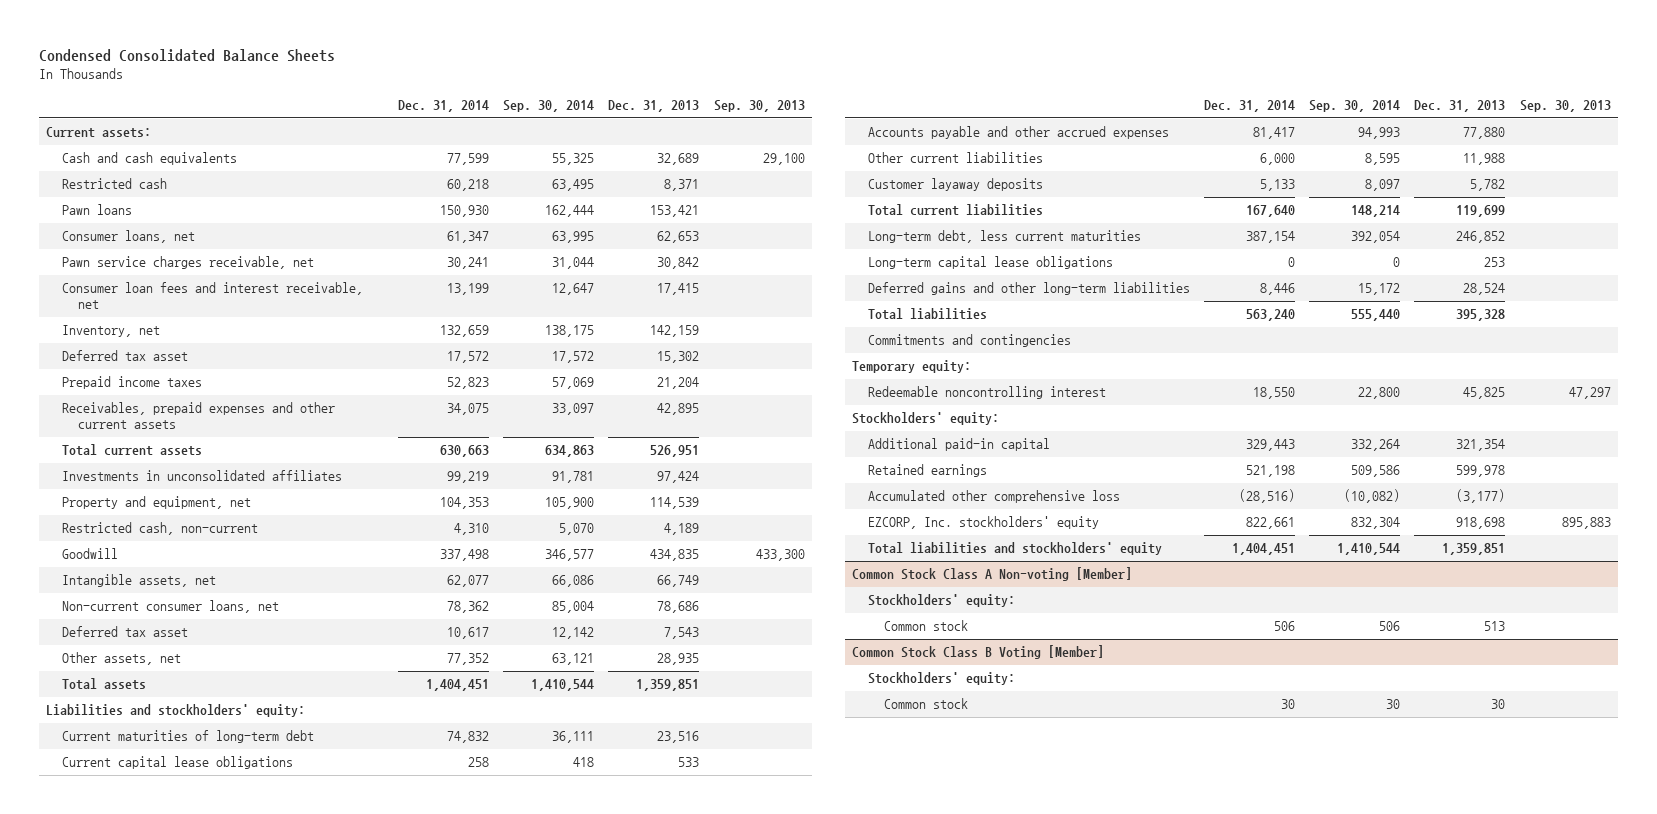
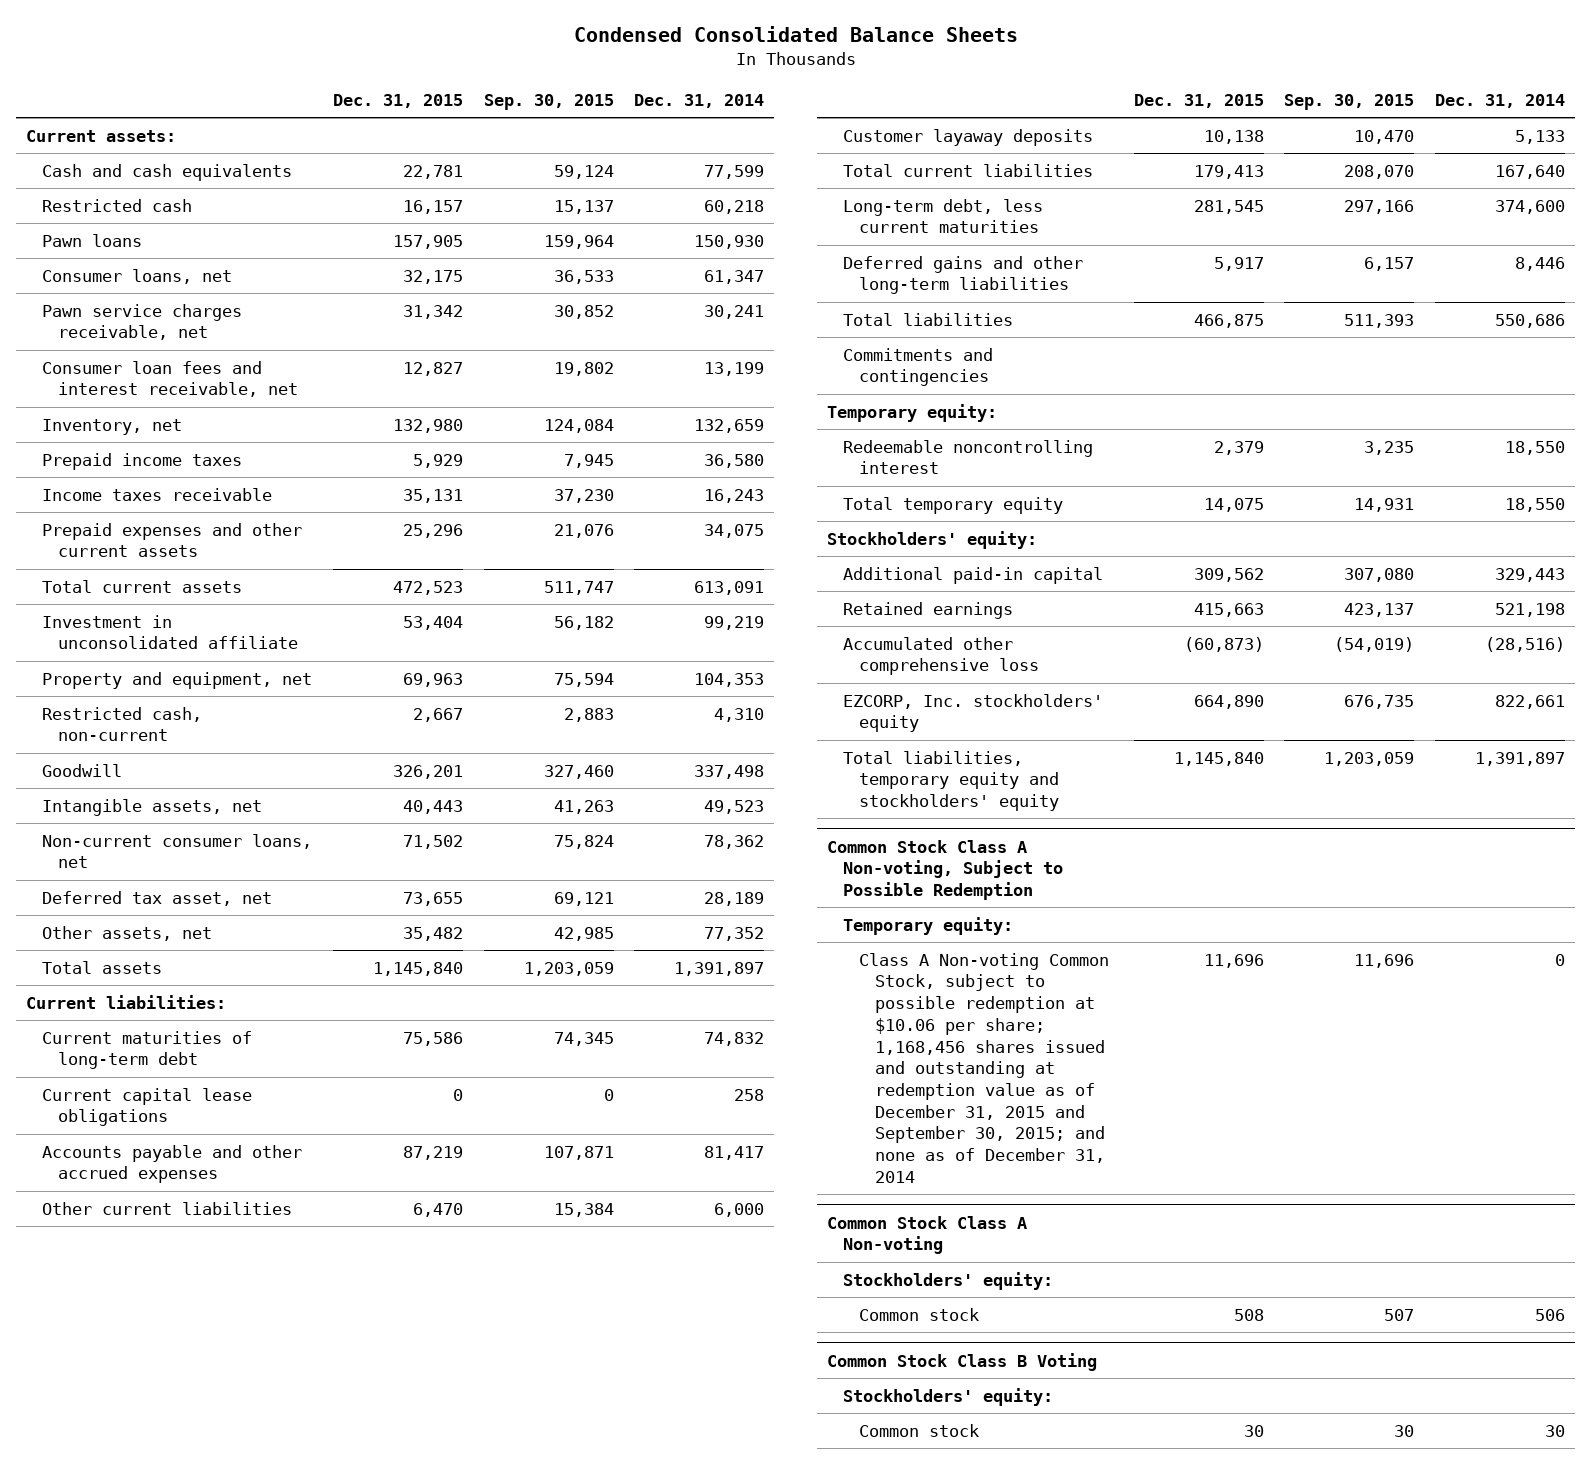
- | Dec. 31, 2014 | Sep. 30, 2014 | Dec. 31, 2013 | Sep. 30, 2013
+ | Dec. 31, 2015 | Sep. 30, 2015 | Dec. 31, 2014
- Deferred tax asset | 17,572 | 17,572 | 15,302 |
- Prepaid income taxes | 52,823 | 57,069 | 21,204 |
- Receivables, prepaid expenses and other current assets | 34,075 | 33,097 | 42,895 |
- Total current assets | 630,663 | 634,863 | 526,951 |
- Investments in unconsolidated affiliates | 99,219 | 91,781 | 97,424 |
+ Prepaid income taxes | 5,929 | 7,945 | 36,580
+ Income taxes receivable | 35,131 | 37,230 | 16,243
+ Prepaid expenses and other current assets | 25,296 | 21,076 | 34,075
+ Total current assets | 472,523 | 511,747 | 613,091
+ Investment in unconsolidated affiliate | 53,404 | 56,182 | 99,219
- Intangible assets, net | 62,077 | 66,086 | 66,749 |
+ Intangible assets, net | 40,443 | 41,263 | 49,523
- Deferred tax asset | 10,617 | 12,142 | 7,543 |
+ Deferred tax asset, net | 73,655 | 69,121 | 28,189
- Total assets | 1,404,451 | 1,410,544 | 1,359,851 |
- Liabilities and stockholders' equity:
+ Total assets | 1,145,840 | 1,203,059 | 1,391,897
+ Current liabilities:
- Long-term debt, less current maturities | 387,154 | 392,054 | 246,852 |
- Long-term capital lease obligations | 0 | 0 | 253 |
+ Long-term debt, less current maturities | 281,545 | 297,166 | 374,600
- Total liabilities | 563,240 | 555,440 | 395,328 |
+ Total liabilities | 466,875 | 511,393 | 550,686
+ Total temporary equity | 14,075 | 14,931 | 18,550
- Total liabilities and stockholders' equity | 1,404,451 | 1,410,544 | 1,359,851 |
- Common Stock Class A Non-voting [Member]
+ Total liabilities, temporary equity and stockholders' equity | 1,145,840 | 1,203,059 | 1,391,897
+ Common Stock Class A Non-voting, Subject to Possible Redemption
+ Temporary equity:
+ Class A Non-voting Common Stock, subject to possible redemption at $10.06 per share; 1,168,456 shares issued and outstanding at redemption value as of December 31, 2015 and September 30, 2015; and none as of December 31, 2014 | 11,696 | 11,696 | 0
+ Common Stock Class A Non-voting
- Common Stock Class B Voting [Member]
+ Common Stock Class B Voting

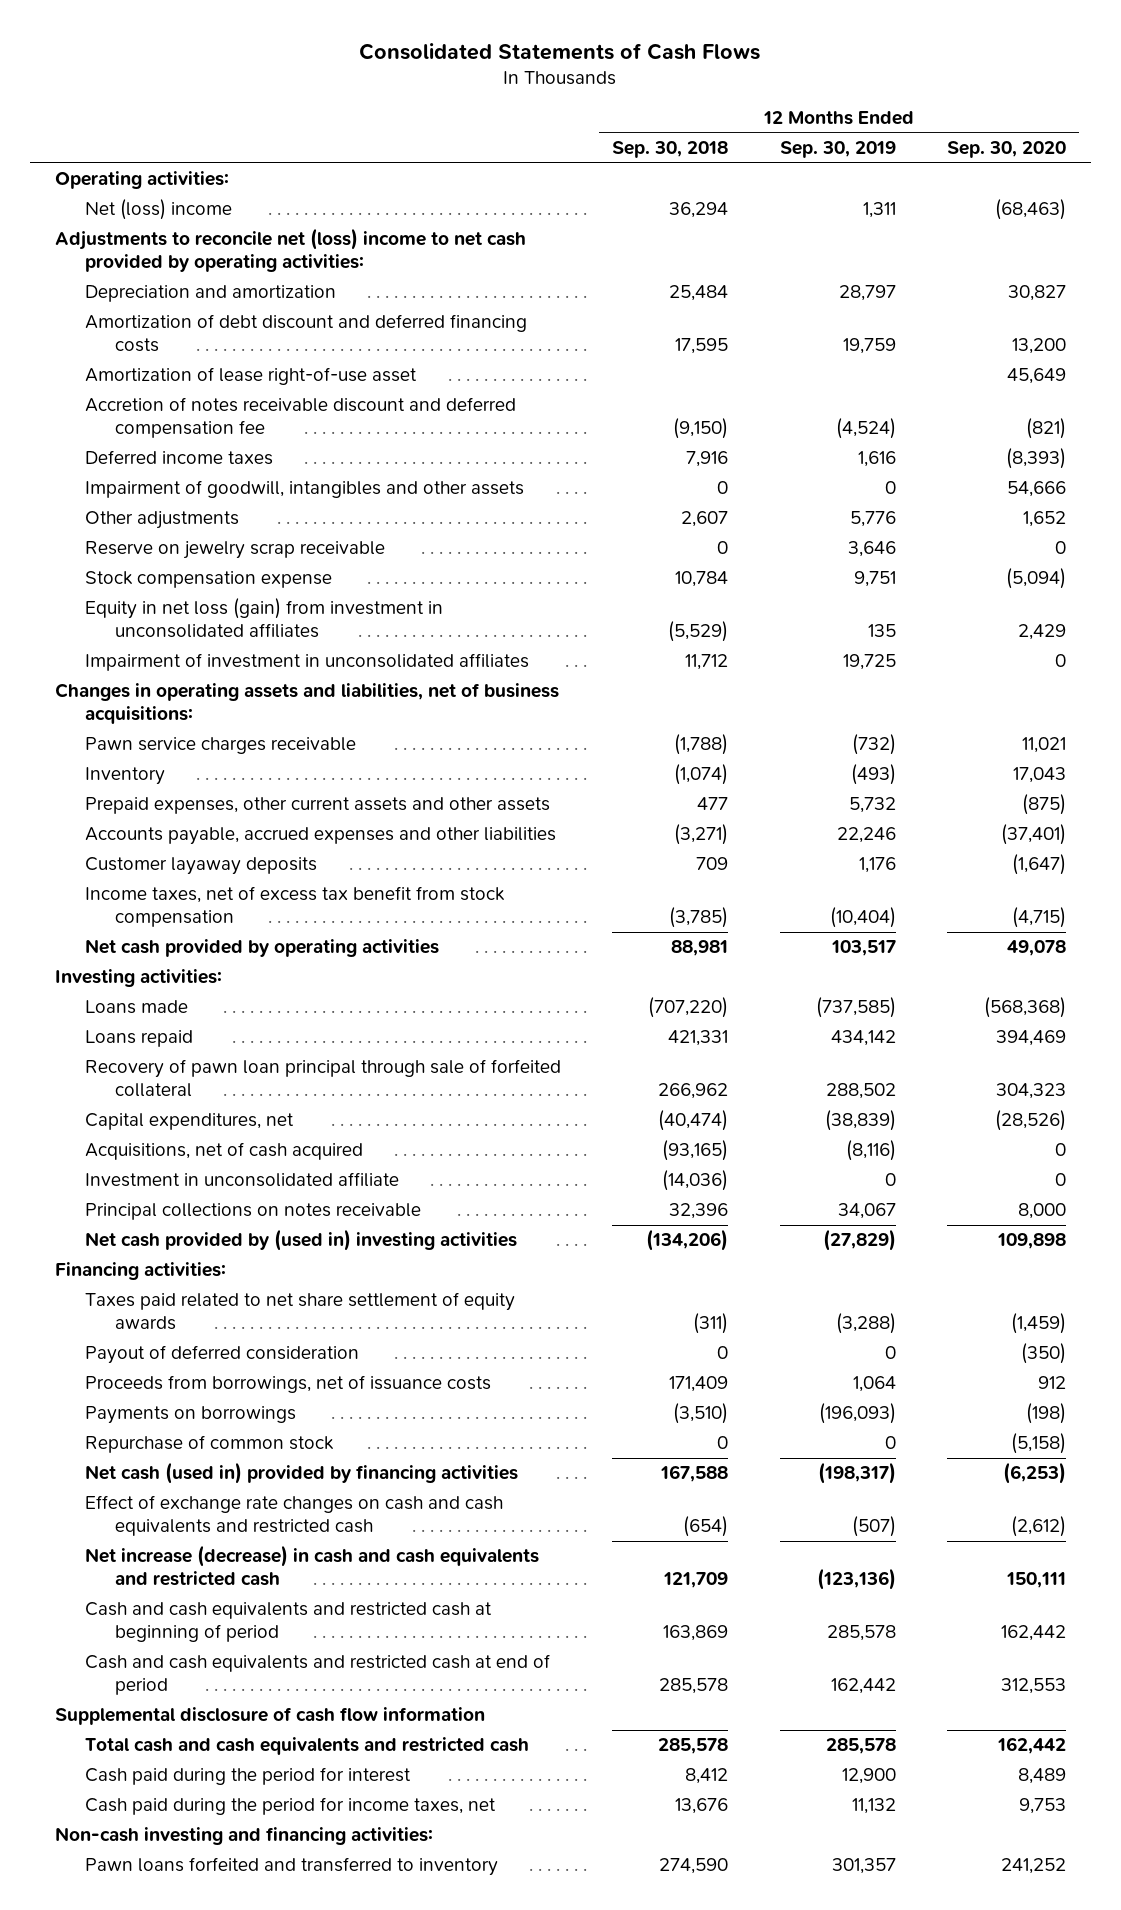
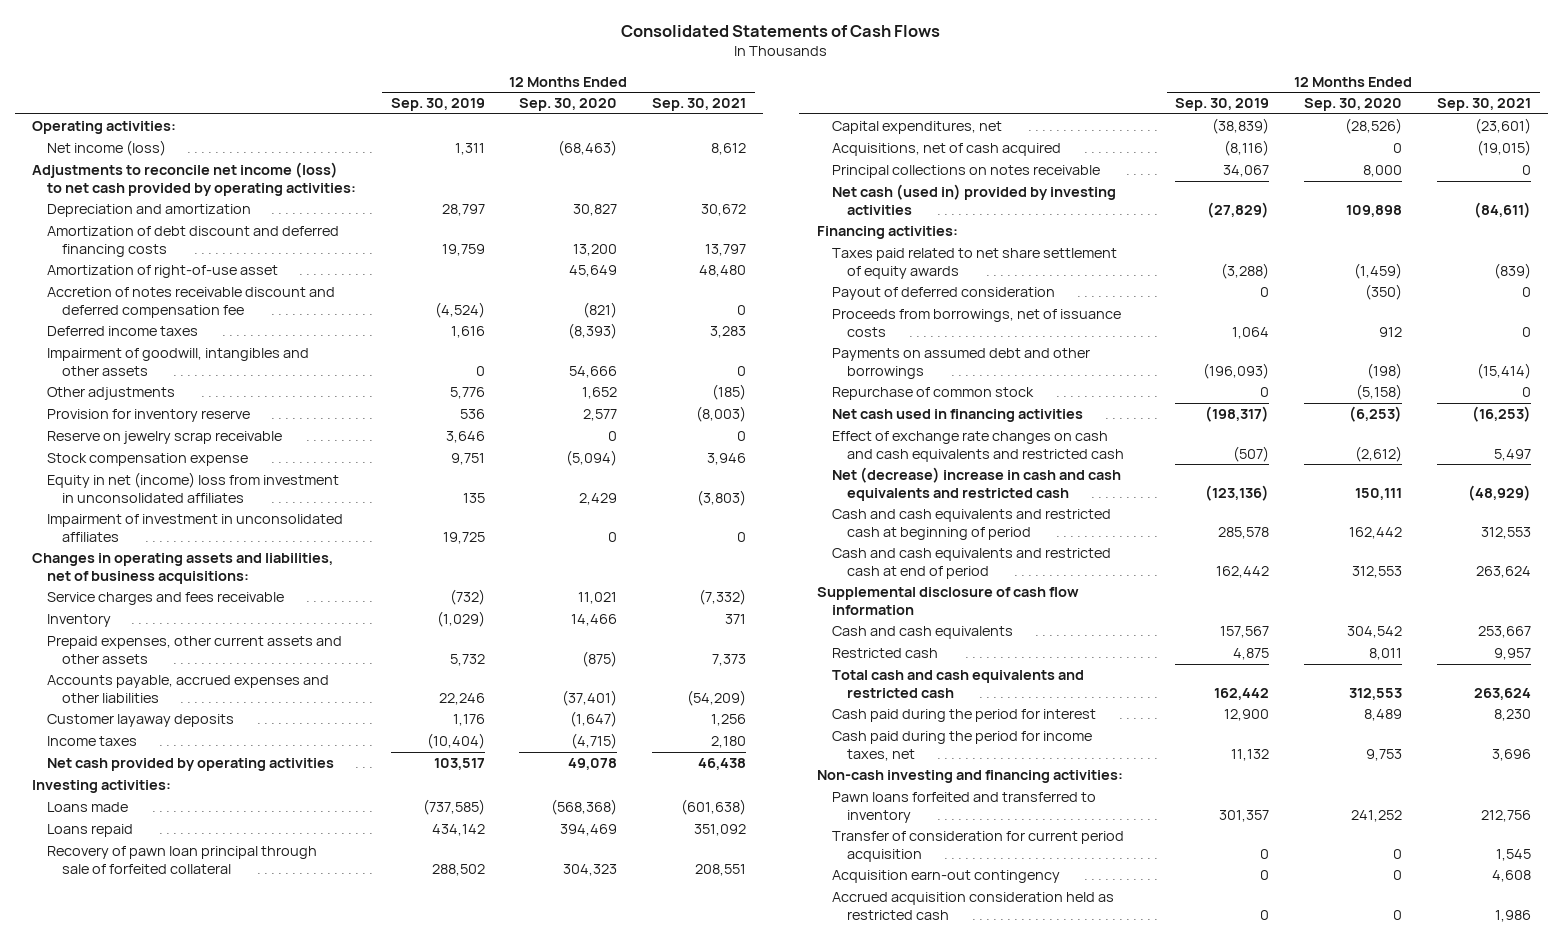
- | 12 Months Ended Sep. 30, 2018 | 12 Months Ended Sep. 30, 2019 | 12 Months Ended Sep. 30, 2020
+ | 12 Months Ended Sep. 30, 2019 | 12 Months Ended Sep. 30, 2020 | 12 Months Ended Sep. 30, 2021
- Net (loss) income | 36,294 | 1,311 | (68,463)
- Adjustments to reconcile net (loss) income to net cash provided by operating activities:
+ Net income (loss) | 1,311 | (68,463) | 8,612
+ Adjustments to reconcile net income (loss) to net cash provided by operating activities:
- Amortization of lease right-of-use asset | | | 45,649
+ Amortization of right-of-use asset | | 45,649 | 48,480
+ Provision for inventory reserve | 536 | 2,577 | (8,003)
- Equity in net loss (gain) from investment in unconsolidated affiliates | (5,529) | 135 | 2,429
+ Equity in net (income) loss from investment in unconsolidated affiliates | 135 | 2,429 | (3,803)
- Pawn service charges receivable | (1,788) | (732) | 11,021
- Inventory | (1,074) | (493) | 17,043
+ Service charges and fees receivable | (732) | 11,021 | (7,332)
+ Inventory | (1,029) | 14,466 | 371
- Income taxes, net of excess tax benefit from stock compensation | (3,785) | (10,404) | (4,715)
+ Income taxes | (10,404) | (4,715) | 2,180
- Investment in unconsolidated affiliate | (14,036) | 0 | 0
- Net cash provided by (used in) investing activities | (134,206) | (27,829) | 109,898
+ Net cash (used in) provided by investing activities | (27,829) | 109,898 | (84,611)
- Payments on borrowings | (3,510) | (196,093) | (198)
+ Payments on assumed debt and other borrowings | (196,093) | (198) | (15,414)
- Net cash (used in) provided by financing activities | 167,588 | (198,317) | (6,253)
+ Net cash used in financing activities | (198,317) | (6,253) | (16,253)
- Net increase (decrease) in cash and cash equivalents and restricted cash | 121,709 | (123,136) | 150,111
+ Net (decrease) increase in cash and cash equivalents and restricted cash | (123,136) | 150,111 | (48,929)
- Total cash and cash equivalents and restricted cash | 285,578 | 285,578 | 162,442
+ Cash and cash equivalents | 157,567 | 304,542 | 253,667
+ Restricted cash | 4,875 | 8,011 | 9,957
+ Total cash and cash equivalents and restricted cash | 162,442 | 312,553 | 263,624
+ Transfer of consideration for current period acquisition | 0 | 0 | 1,545
+ Acquisition earn-out contingency | 0 | 0 | 4,608
+ Accrued acquisition consideration held as restricted cash | 0 | 0 | 1,986

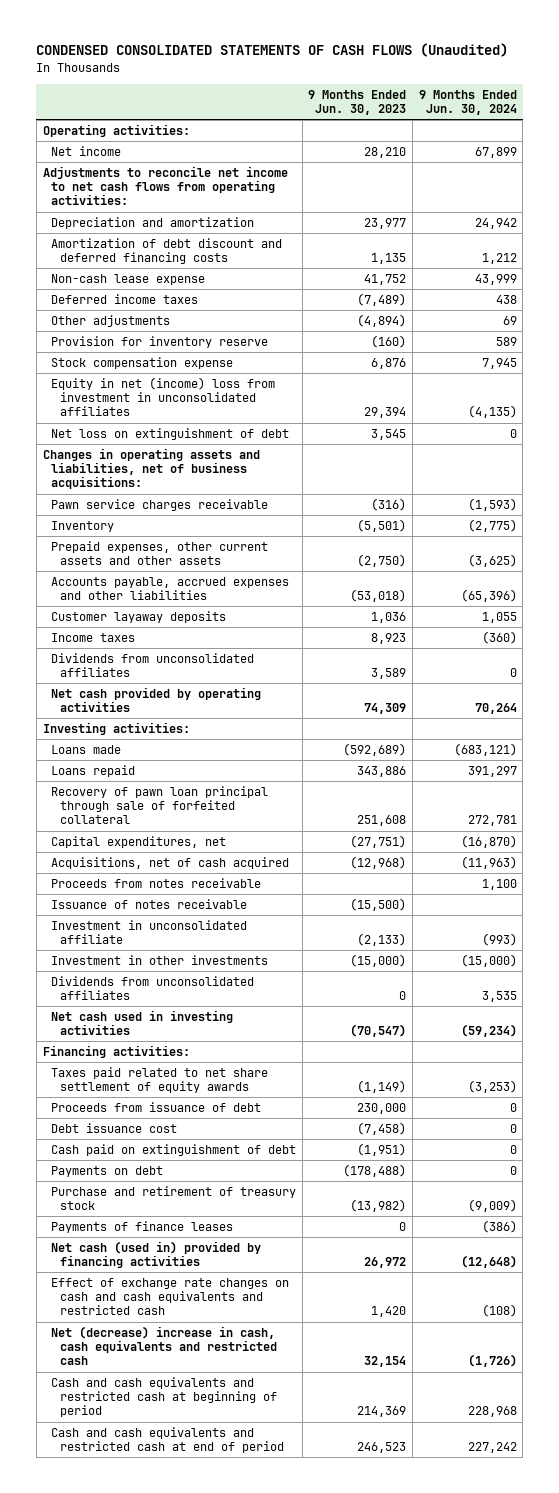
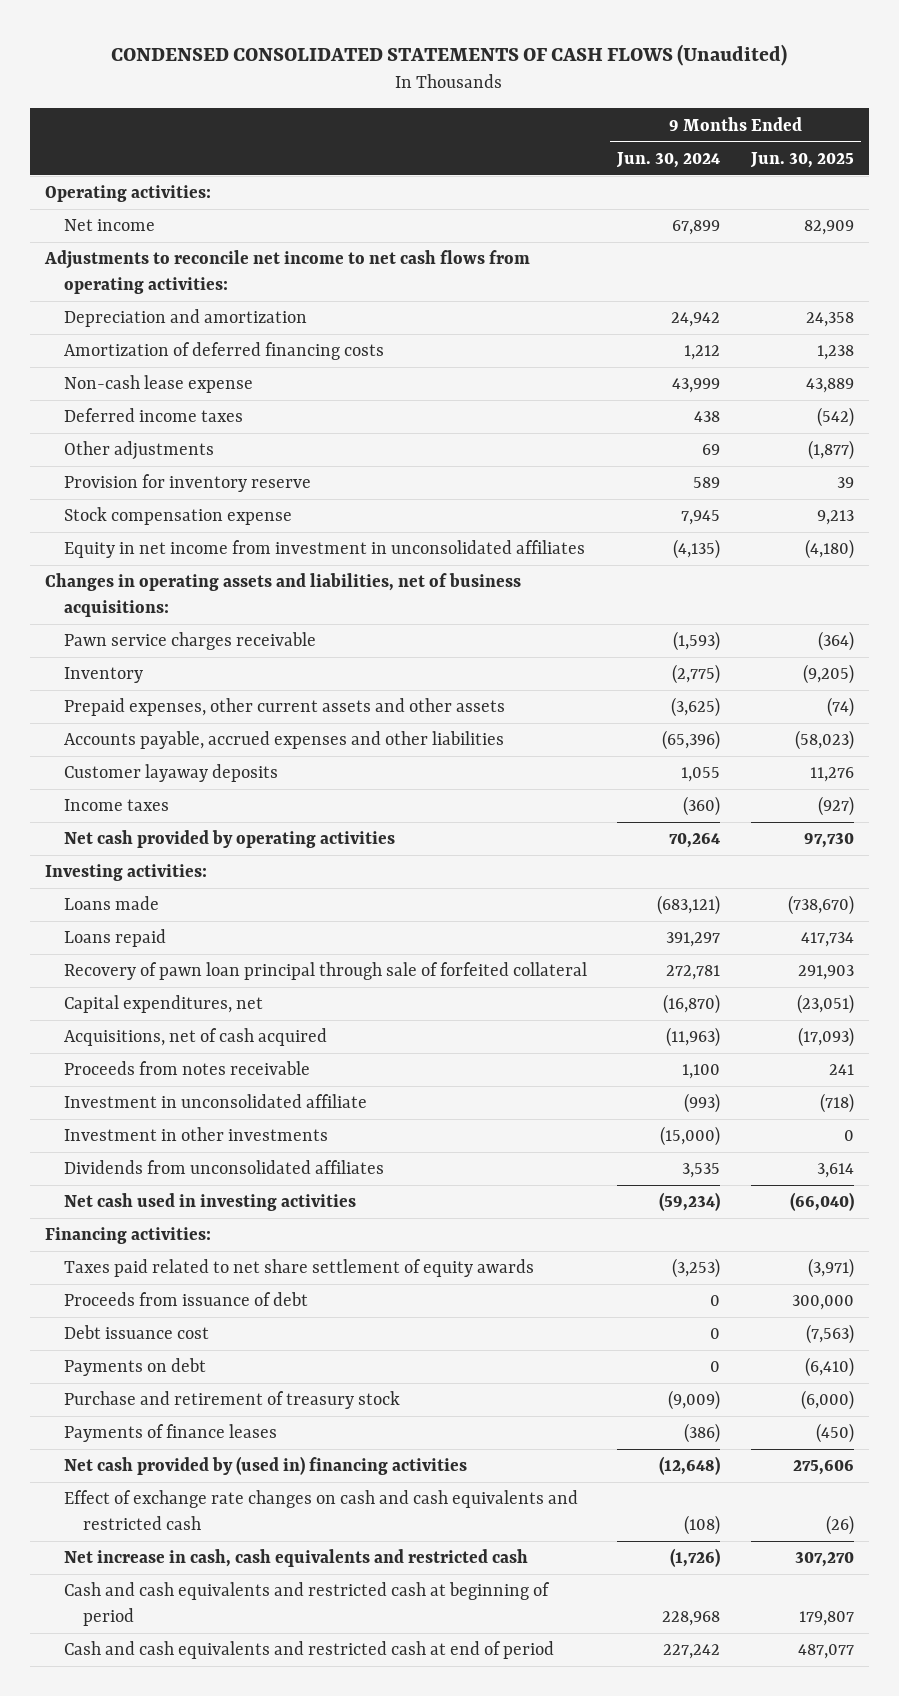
- | 9 Months Ended Jun. 30, 2023 | 9 Months Ended Jun. 30, 2024
+ | 9 Months Ended Jun. 30, 2024 | 9 Months Ended Jun. 30, 2025
- Amortization of debt discount and deferred financing costs | 1,135 | 1,212
+ Amortization of deferred financing costs | 1,212 | 1,238
- Equity in net (income) loss from investment in unconsolidated affiliates | 29,394 | (4,135)
- Net loss on extinguishment of debt | 3,545 | 0
+ Equity in net income from investment in unconsolidated affiliates | (4,135) | (4,180)
- Dividends from unconsolidated affiliates | 3,589 | 0
- Issuance of notes receivable | (15,500) |
- Cash paid on extinguishment of debt | (1,951) | 0
- Net cash (used in) provided by financing activities | 26,972 | (12,648)
+ Net cash provided by (used in) financing activities | (12,648) | 275,606
- Net (decrease) increase in cash, cash equivalents and restricted cash | 32,154 | (1,726)
+ Net increase in cash, cash equivalents and restricted cash | (1,726) | 307,270

